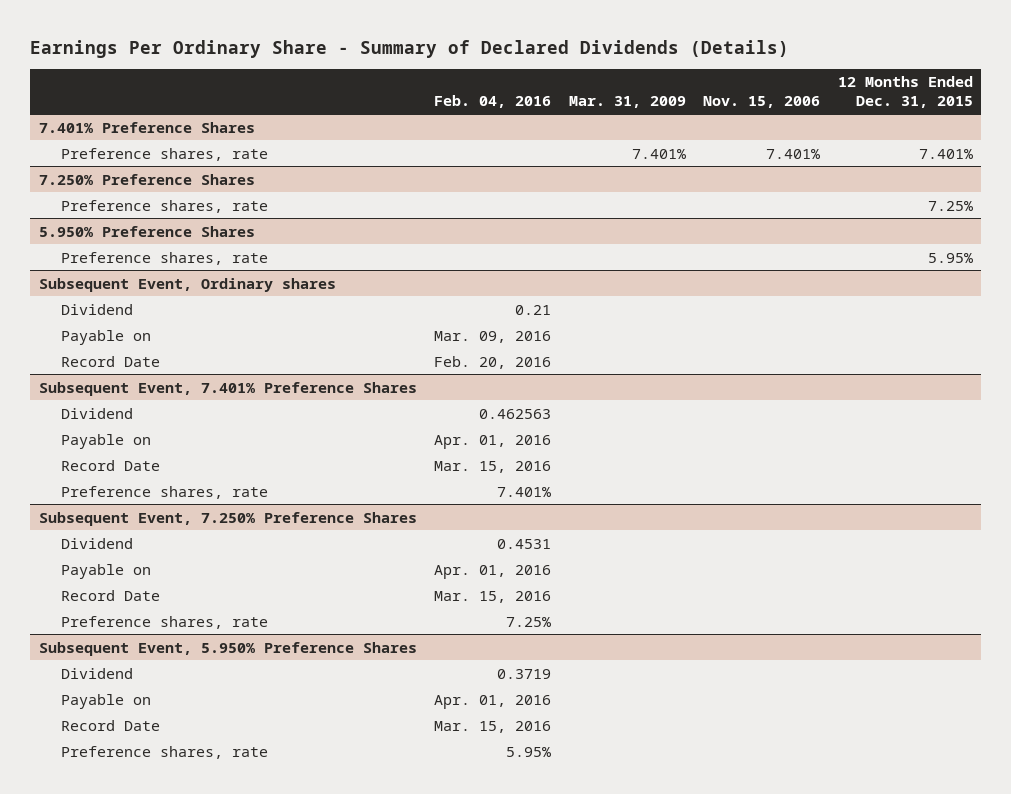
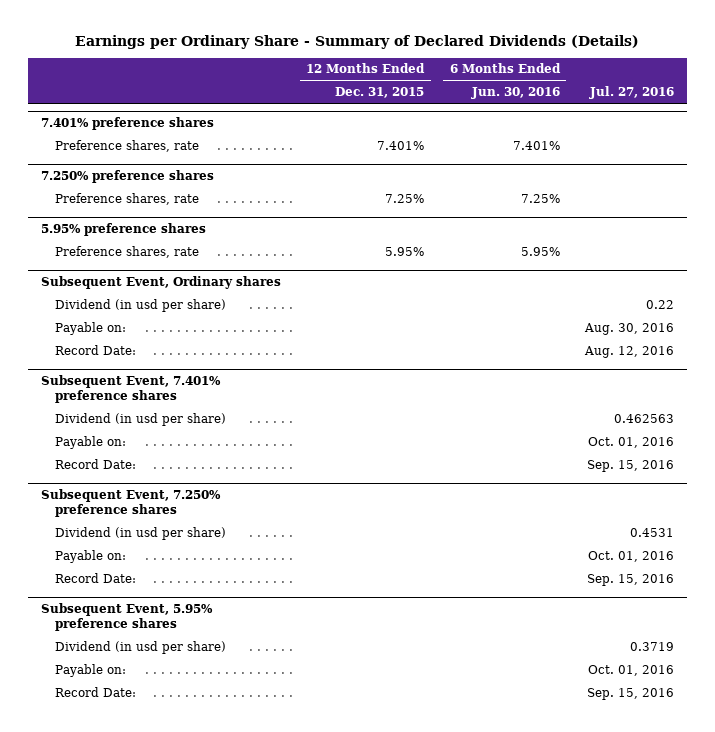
- Earnings Per Ordinary Share - Summary of Declared Dividends (Details)
+ Earnings per Ordinary Share - Summary of Declared Dividends (Details)
- | Feb. 04, 2016 | Mar. 31, 2009 | Nov. 15, 2006 | 12 Months Ended Dec. 31, 2015
+ | 12 Months Ended Dec. 31, 2015 | 6 Months Ended Jun. 30, 2016 | Jul. 27, 2016
- 7.401% Preference Shares
+ 7.401% preference shares
- 7.250% Preference Shares
+ 7.250% preference shares
- 5.950% Preference Shares
+ 5.95% preference shares
@ Subsequent Event, Ordinary shares
- Dividend | 0.21 | | |
- Payable on | Mar. 09, 2016 | | |
- Record Date | Feb. 20, 2016 | | |
- Subsequent Event, 7.401% Preference Shares
- Dividend | 0.462563 | | |
- Payable on | Apr. 01, 2016 | | |
- Record Date | Mar. 15, 2016 | | |
- Preference shares, rate | 7.401% | | |
- Subsequent Event, 7.250% Preference Shares
- Dividend | 0.4531 | | |
- Payable on | Apr. 01, 2016 | | |
- Record Date | Mar. 15, 2016 | | |
- Preference shares, rate | 7.25% | | |
- Subsequent Event, 5.950% Preference Shares
- Dividend | 0.3719 | | |
- Payable on | Apr. 01, 2016 | | |
- Record Date | Mar. 15, 2016 | | |
- Preference shares, rate | 5.95% | | |
@ Subsequent Event, Ordinary shares
+ Dividend (in usd per share) | | | 0.22
+ Payable on: | | | Aug. 30, 2016
+ Record Date: | | | Aug. 12, 2016
+ Subsequent Event, 7.401% preference shares
+ Dividend (in usd per share) | | | 0.462563
+ Payable on: | | | Oct. 01, 2016
+ Record Date: | | | Sep. 15, 2016
+ Subsequent Event, 7.250% preference shares
+ Dividend (in usd per share) | | | 0.4531
+ Payable on: | | | Oct. 01, 2016
+ Record Date: | | | Sep. 15, 2016
+ Subsequent Event, 5.95% preference shares
+ Dividend (in usd per share) | | | 0.3719
+ Payable on: | | | Oct. 01, 2016
+ Record Date: | | | Sep. 15, 2016

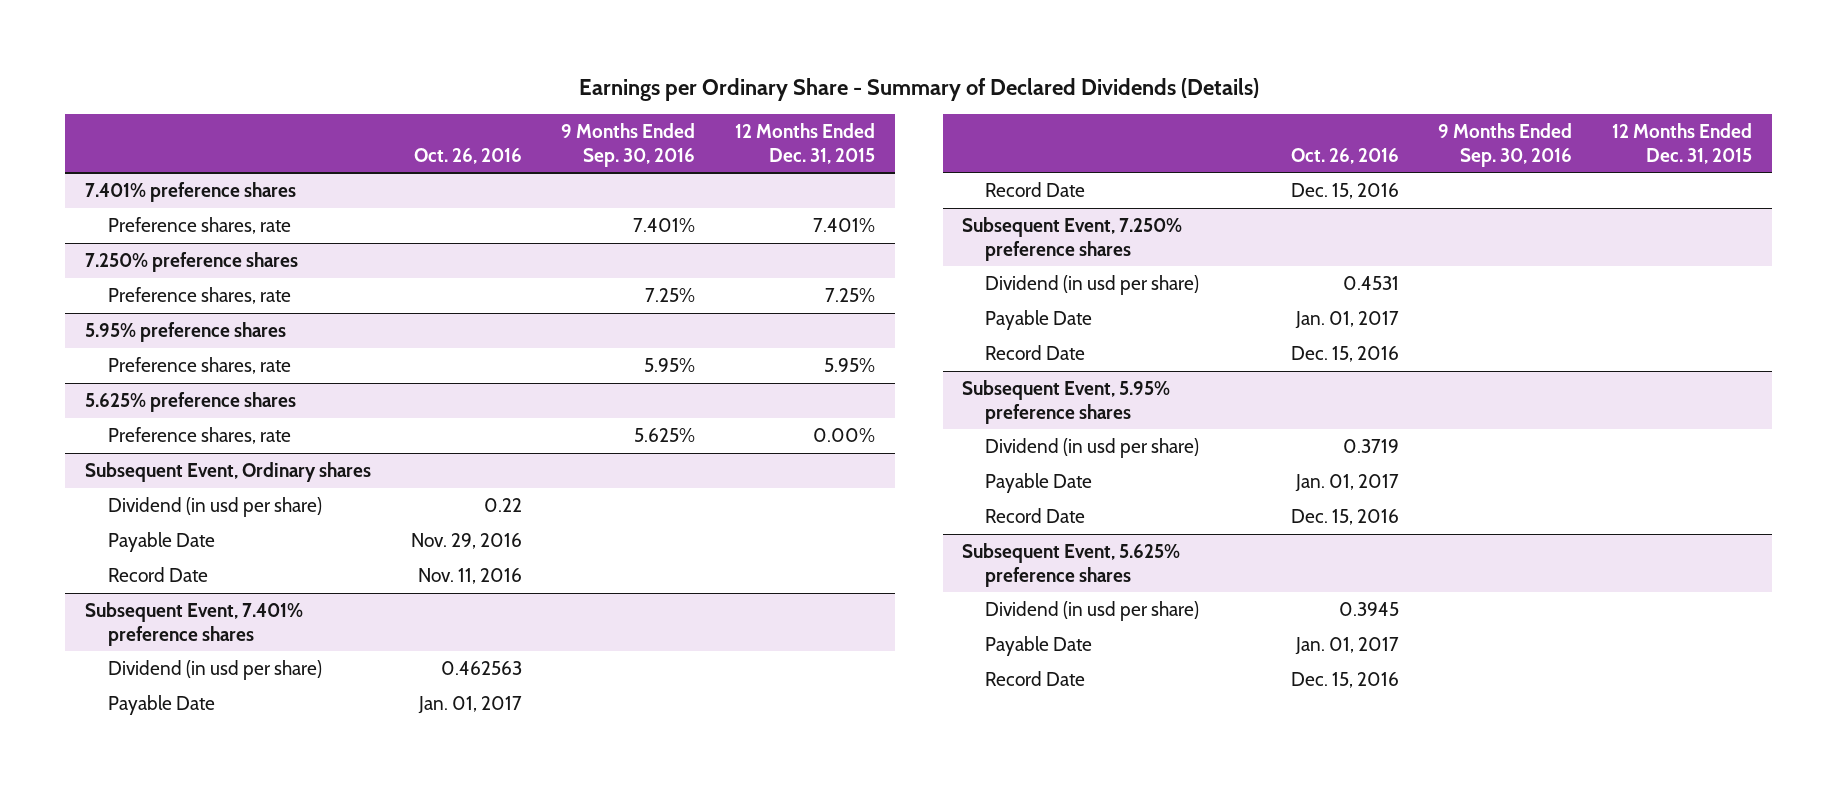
- | 12 Months Ended Dec. 31, 2015 | 6 Months Ended Jun. 30, 2016 | Jul. 27, 2016
+ | Oct. 26, 2016 | 9 Months Ended Sep. 30, 2016 | 12 Months Ended Dec. 31, 2015
+ 5.625% preference shares
+ Preference shares, rate | | 5.625% | 0.00%
@ Subsequent Event, Ordinary shares
- Payable on: | | | Aug. 30, 2016
- Record Date: | | | Aug. 12, 2016
+ Payable Date | Nov. 29, 2016 | |
+ Record Date | Nov. 11, 2016 | |
@ Subsequent Event, 7.401% preference shares
- Payable on: | | | Oct. 01, 2016
- Record Date: | | | Sep. 15, 2016
+ Payable Date | Jan. 01, 2017 | |
+ Record Date | Dec. 15, 2016 | |
@ Subsequent Event, 7.250% preference shares
- Payable on: | | | Oct. 01, 2016
- Record Date: | | | Sep. 15, 2016
+ Payable Date | Jan. 01, 2017 | |
+ Record Date | Dec. 15, 2016 | |
@ Subsequent Event, 5.95% preference shares
- Payable on: | | | Oct. 01, 2016
- Record Date: | | | Sep. 15, 2016
+ Payable Date | Jan. 01, 2017 | |
+ Record Date | Dec. 15, 2016 | |
+ Subsequent Event, 5.625% preference shares
+ Dividend (in usd per share) | 0.3945 | |
+ Payable Date | Jan. 01, 2017 | |
+ Record Date | Dec. 15, 2016 | |

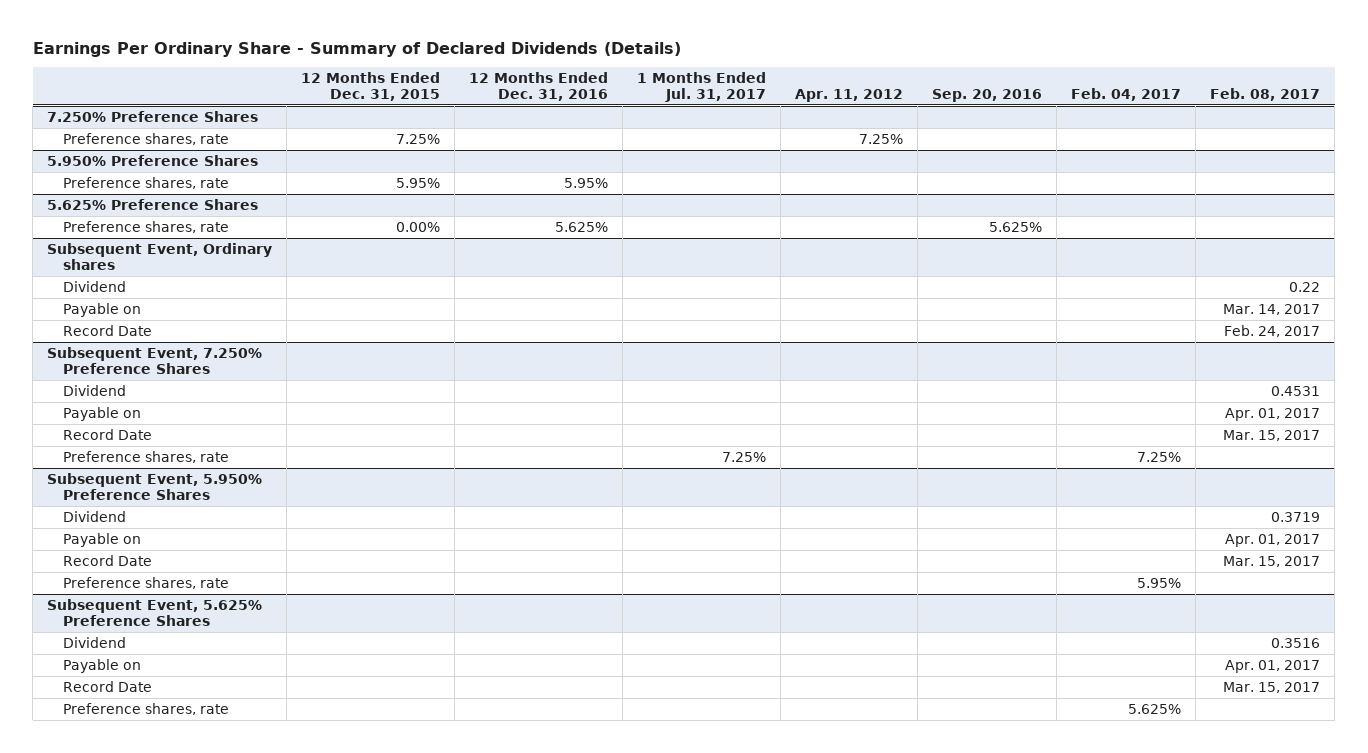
- Earnings per Ordinary Share - Summary of Declared Dividends (Details)
+ Earnings Per Ordinary Share - Summary of Declared Dividends (Details)
- | Oct. 26, 2016 | 9 Months Ended Sep. 30, 2016 | 12 Months Ended Dec. 31, 2015
+ | 12 Months Ended Dec. 31, 2015 | 12 Months Ended Dec. 31, 2016 | 1 Months Ended Jul. 31, 2017 | Apr. 11, 2012 | Sep. 20, 2016 | Feb. 04, 2017 | Feb. 08, 2017
- 7.401% preference shares
- Preference shares, rate | | 7.401% | 7.401%
- 7.250% preference shares
+ 7.250% Preference Shares
- 5.95% preference shares
+ 5.950% Preference Shares
- 5.625% preference shares
+ 5.625% Preference Shares
@ Subsequent Event, Ordinary shares
- Dividend (in usd per share) | 0.22 | |
- Payable Date | Nov. 29, 2016 | |
+ Dividend | | | | | | | 0.22
+ Payable on | | | | | | | Mar. 14, 2017
- Subsequent Event, 7.401% preference shares
- Dividend (in usd per share) | 0.462563 | |
- Payable Date | Jan. 01, 2017 | |
- Record Date | Dec. 15, 2016 | |
- Subsequent Event, 7.250% preference shares
- Dividend (in usd per share) | 0.4531 | |
- Payable Date | Jan. 01, 2017 | |
+ Subsequent Event, 7.250% Preference Shares
+ Dividend | | | | | | | 0.4531
+ Payable on | | | | | | | Apr. 01, 2017
- Subsequent Event, 5.95% preference shares
- Dividend (in usd per share) | 0.3719 | |
- Payable Date | Jan. 01, 2017 | |
+ Preference shares, rate | | | 7.25% | | | 7.25% |
+ Subsequent Event, 5.950% Preference Shares
+ Dividend | | | | | | | 0.3719
+ Payable on | | | | | | | Apr. 01, 2017
- Subsequent Event, 5.625% preference shares
- Dividend (in usd per share) | 0.3945 | |
- Payable Date | Jan. 01, 2017 | |
+ Preference shares, rate | | | | | | 5.95% |
+ Subsequent Event, 5.625% Preference Shares
+ Dividend | | | | | | | 0.3516
+ Payable on | | | | | | | Apr. 01, 2017
+ Preference shares, rate | | | | | | 5.625% |

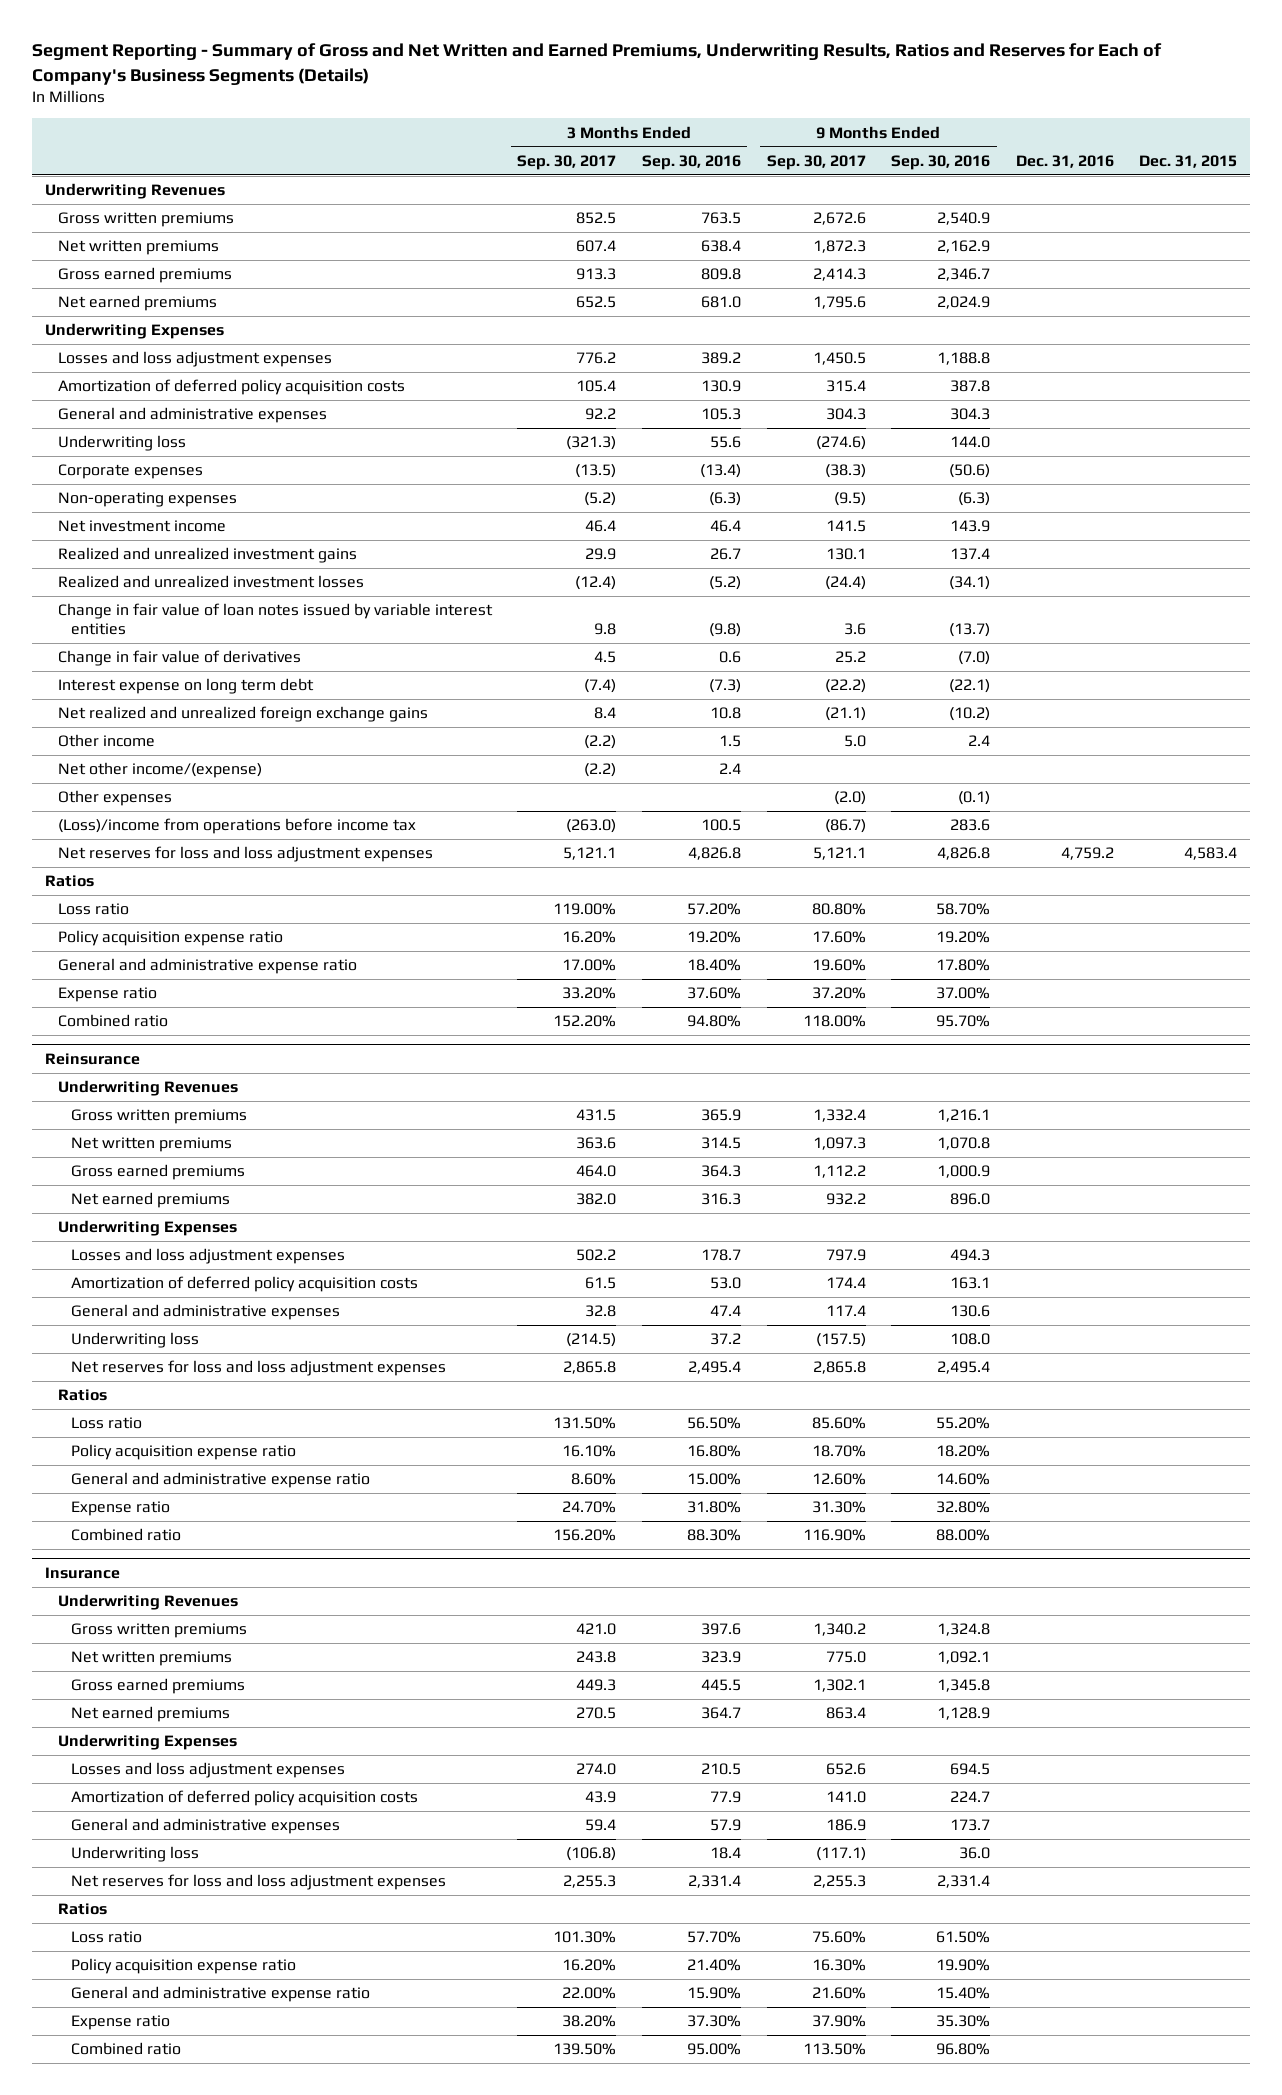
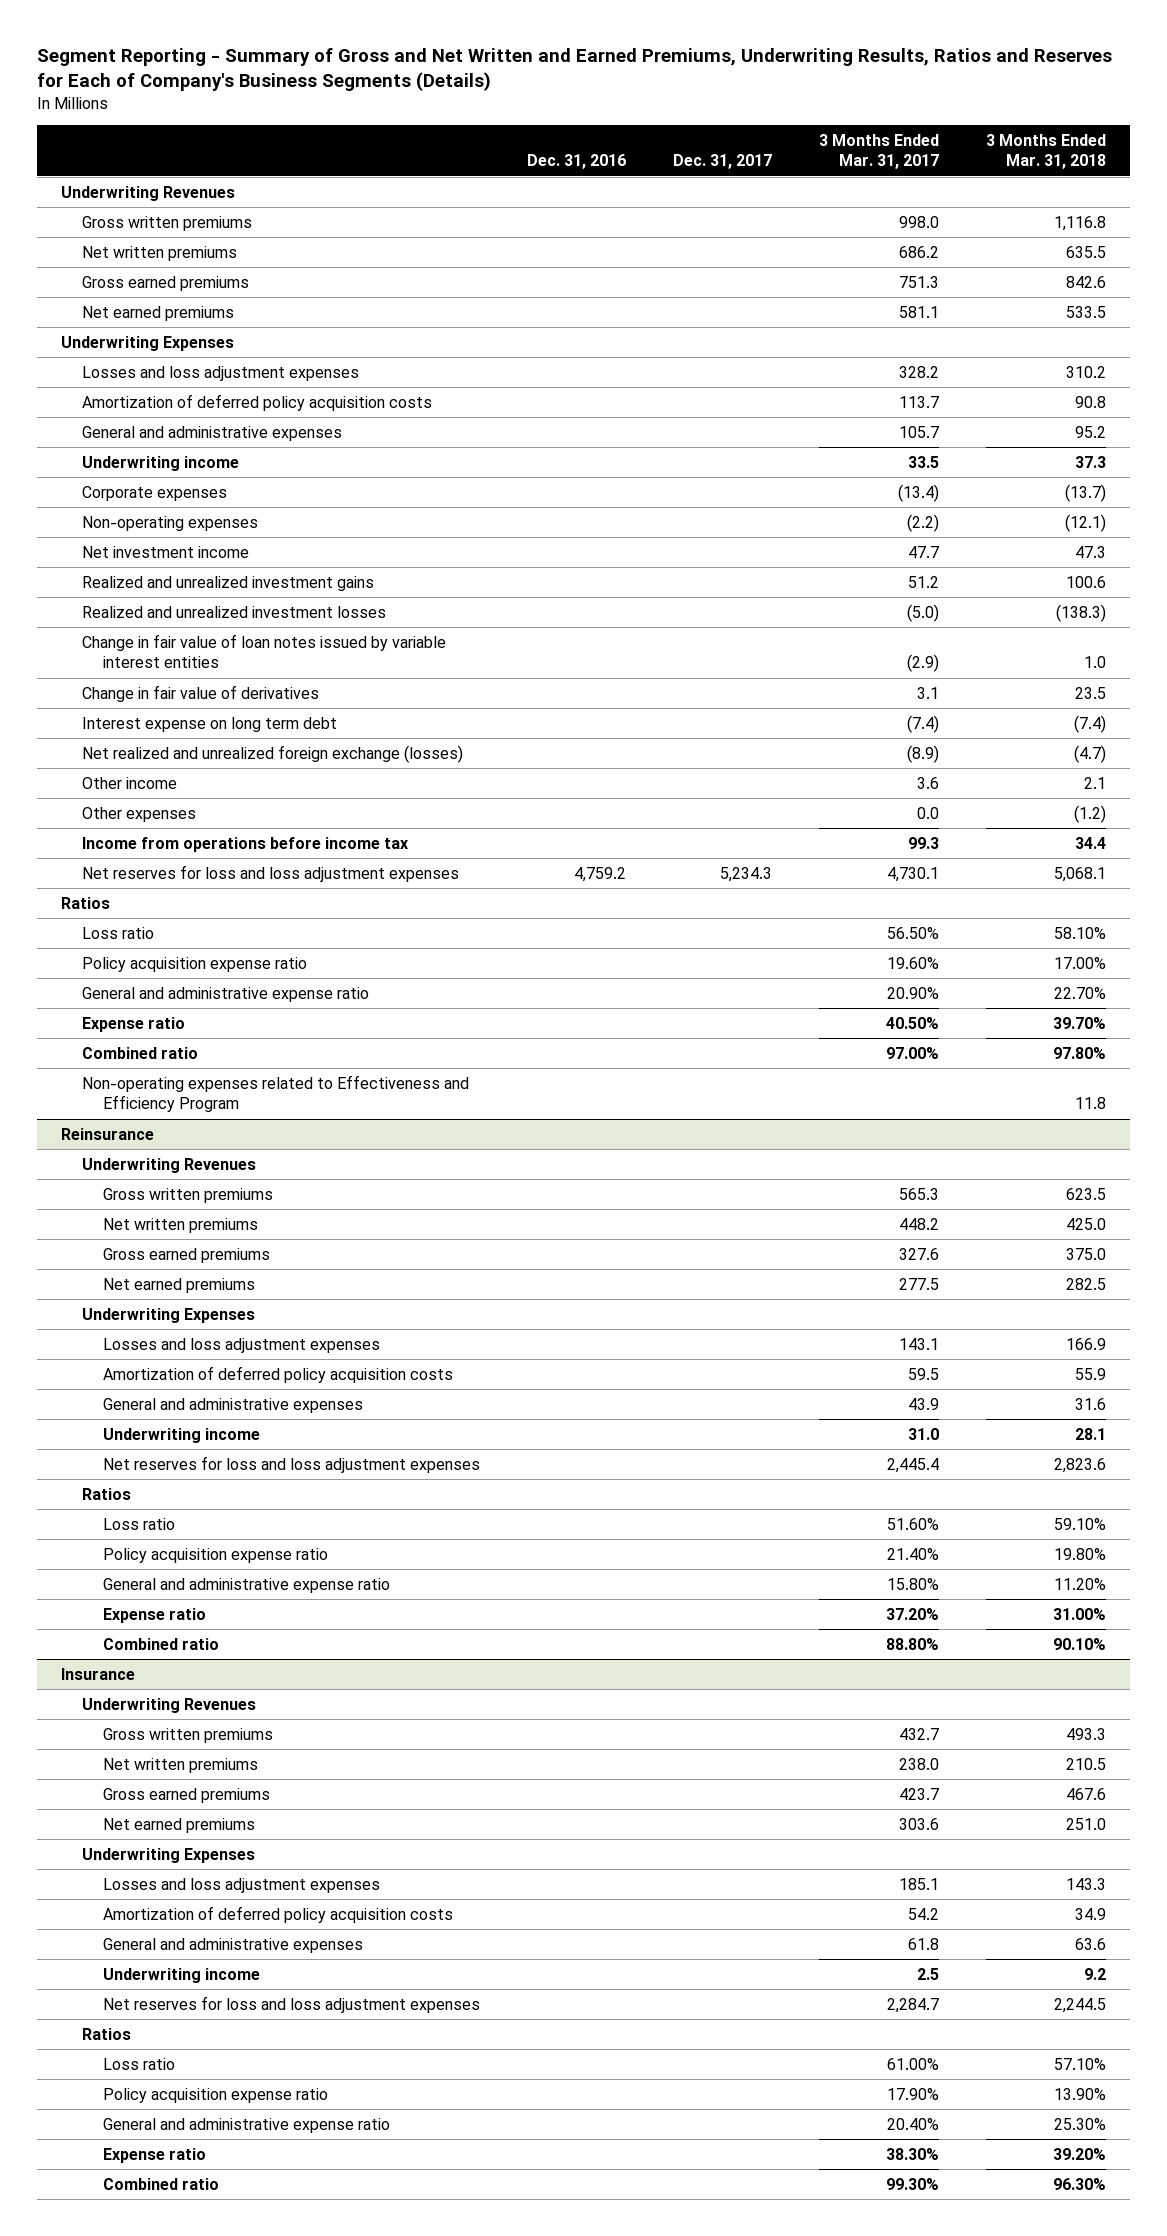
- | 3 Months Ended Sep. 30, 2017 | 3 Months Ended Sep. 30, 2016 | 9 Months Ended Sep. 30, 2017 | 9 Months Ended Sep. 30, 2016 | Dec. 31, 2016 | Dec. 31, 2015
+ | Dec. 31, 2016 | Dec. 31, 2017 | 3 Months Ended Mar. 31, 2017 | 3 Months Ended Mar. 31, 2018
- Underwriting loss | (321.3) | 55.6 | (274.6) | 144.0 | |
+ Underwriting income | | | 33.5 | 37.3
- Net realized and unrealized foreign exchange gains | 8.4 | 10.8 | (21.1) | (10.2) | |
+ Net realized and unrealized foreign exchange (losses) | | | (8.9) | (4.7)
- Net other income/(expense) | (2.2) | 2.4 | | | |
- (Loss)/income from operations before income tax | (263.0) | 100.5 | (86.7) | 283.6 | |
+ Income from operations before income tax | | | 99.3 | 34.4
+ Non-operating expenses related to Effectiveness and Efficiency Program | | | | 11.8
@ Reinsurance
- Underwriting loss | (214.5) | 37.2 | (157.5) | 108.0 | |
+ Underwriting income | | | 31.0 | 28.1
@ Insurance
- Underwriting loss | (106.8) | 18.4 | (117.1) | 36.0 | |
+ Underwriting income | | | 2.5 | 9.2

